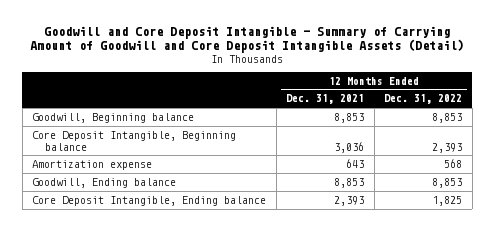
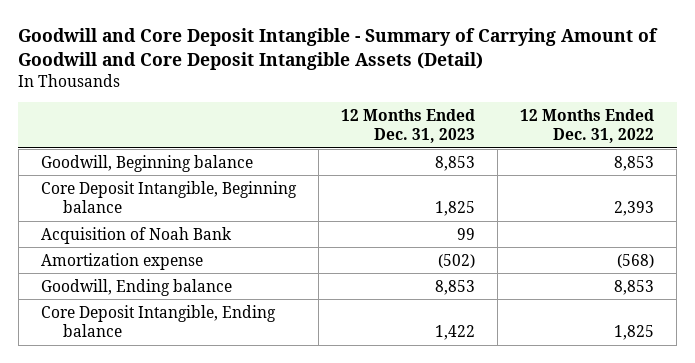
- | 12 Months Ended Dec. 31, 2021 | 12 Months Ended Dec. 31, 2022
+ | 12 Months Ended Dec. 31, 2023 | 12 Months Ended Dec. 31, 2022
- Amortization expense | 643 | 568
+ Acquisition of Noah Bank | 99 |
+ Amortization expense | (502) | (568)

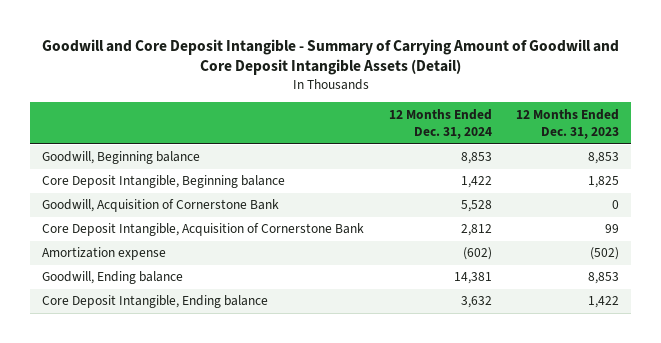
- | 12 Months Ended Dec. 31, 2023 | 12 Months Ended Dec. 31, 2022
+ | 12 Months Ended Dec. 31, 2024 | 12 Months Ended Dec. 31, 2023
- Acquisition of Noah Bank | 99 |
+ Goodwill, Acquisition of Cornerstone Bank | 5,528 | 0
+ Core Deposit Intangible, Acquisition of Cornerstone Bank | 2,812 | 99

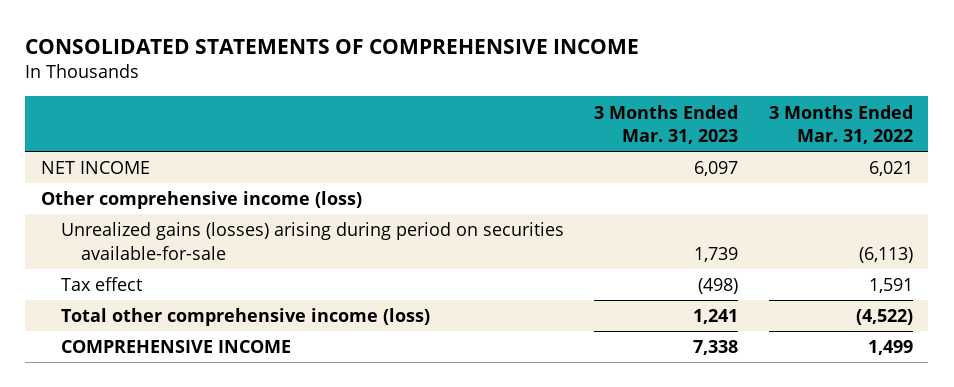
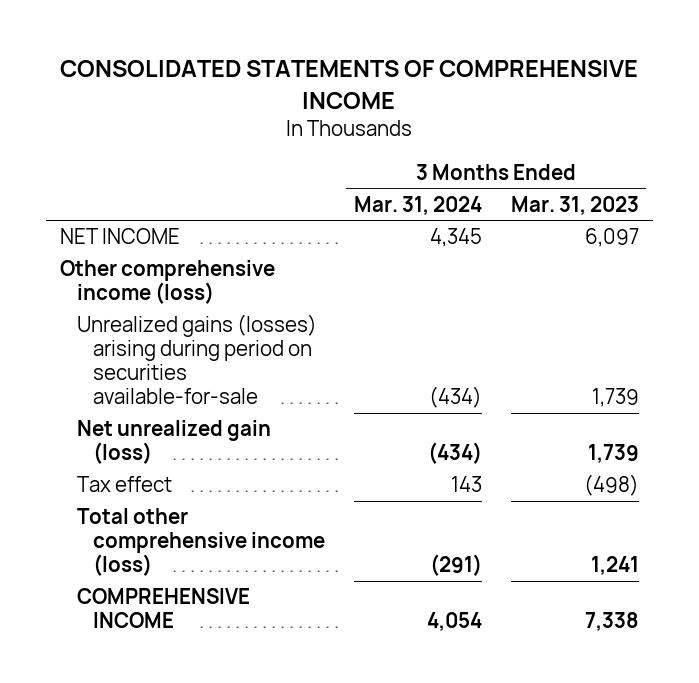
- | 3 Months Ended Mar. 31, 2023 | 3 Months Ended Mar. 31, 2022
+ | 3 Months Ended Mar. 31, 2024 | 3 Months Ended Mar. 31, 2023
+ Net unrealized gain (loss) | (434) | 1,739

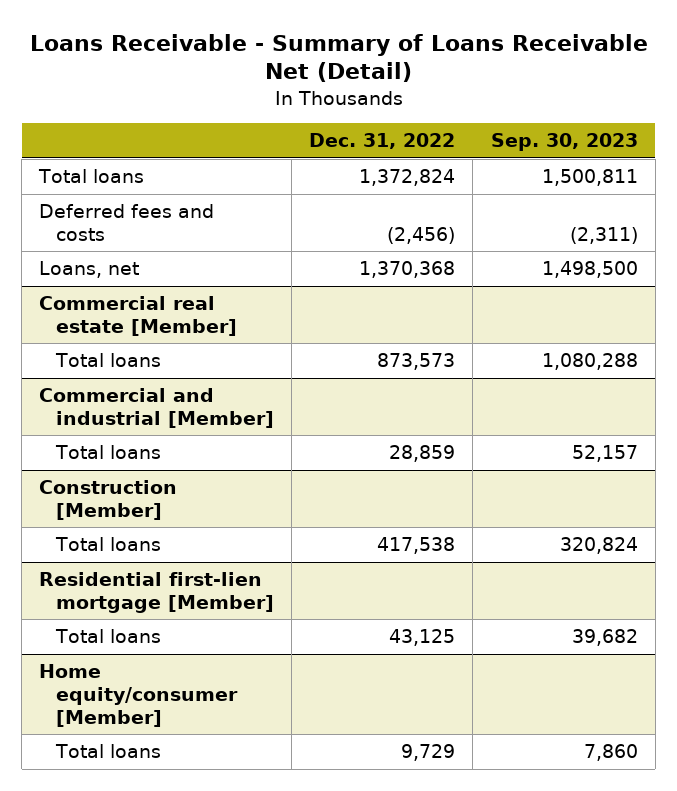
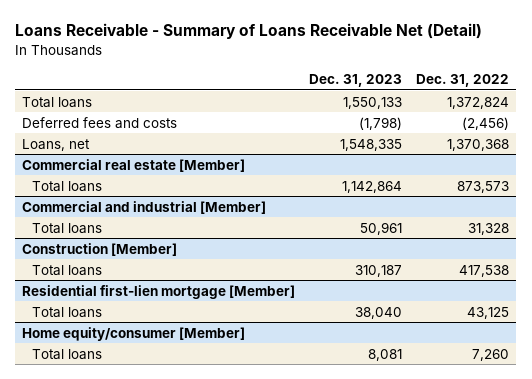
- | Dec. 31, 2022 | Sep. 30, 2023
+ | Dec. 31, 2023 | Dec. 31, 2022
@ Commercial and industrial [Member]
- Total loans | 28,859 | 52,157
+ Total loans | 50,961 | 31,328
@ Home equity/consumer [Member]
- Total loans | 9,729 | 7,860
+ Total loans | 8,081 | 7,260

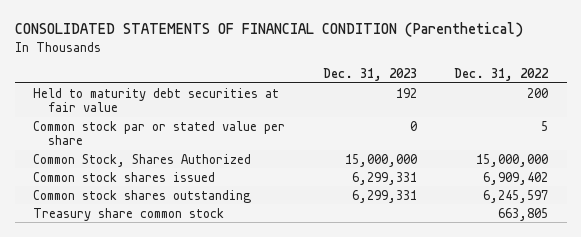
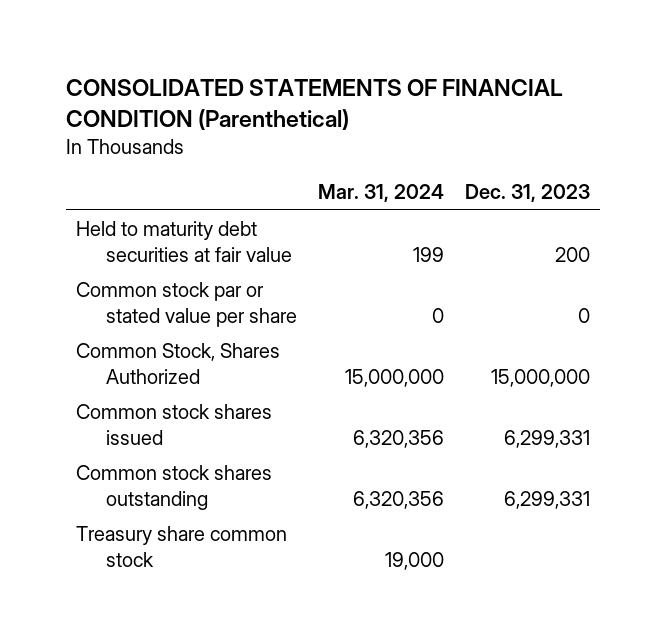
- | Dec. 31, 2023 | Dec. 31, 2022
+ | Mar. 31, 2024 | Dec. 31, 2023
- Held to maturity debt securities at fair value | 192 | 200
+ Held to maturity debt securities at fair value | 199 | 200

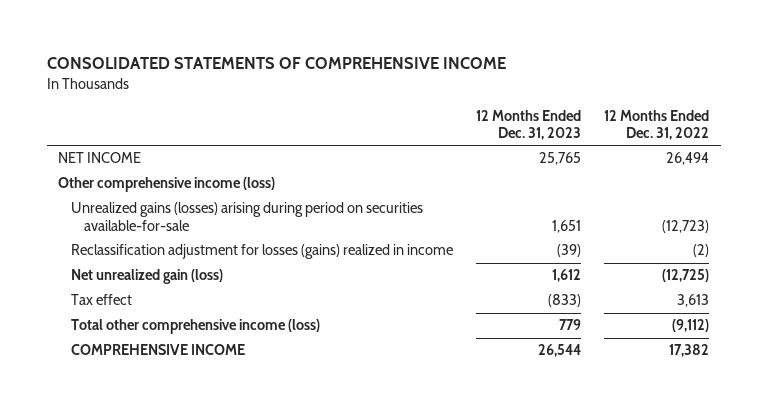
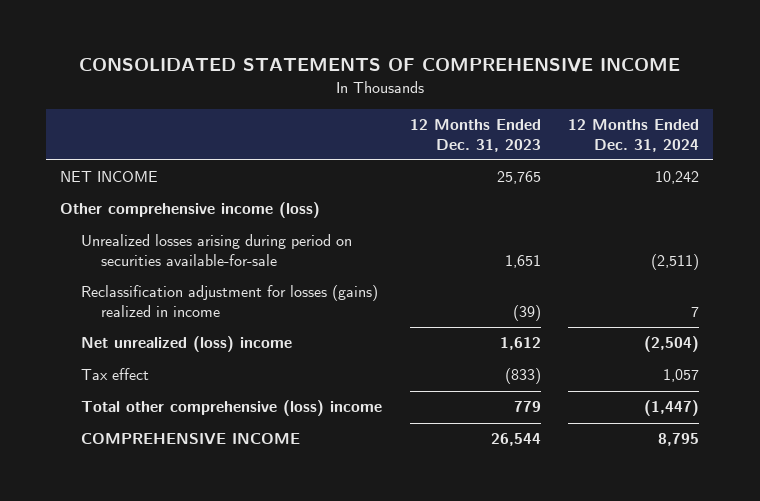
- | 12 Months Ended Dec. 31, 2023 | 12 Months Ended Dec. 31, 2022
+ | 12 Months Ended Dec. 31, 2023 | 12 Months Ended Dec. 31, 2024
- Unrealized gains (losses) arising during period on securities available-for-sale | 1,651 | (12,723)
+ Unrealized losses arising during period on securities available-for-sale | 1,651 | (2,511)
- Net unrealized gain (loss) | 1,612 | (12,725)
+ Net unrealized (loss) income | 1,612 | (2,504)
- Total other comprehensive income (loss) | 779 | (9,112)
+ Total other comprehensive (loss) income | 779 | (1,447)

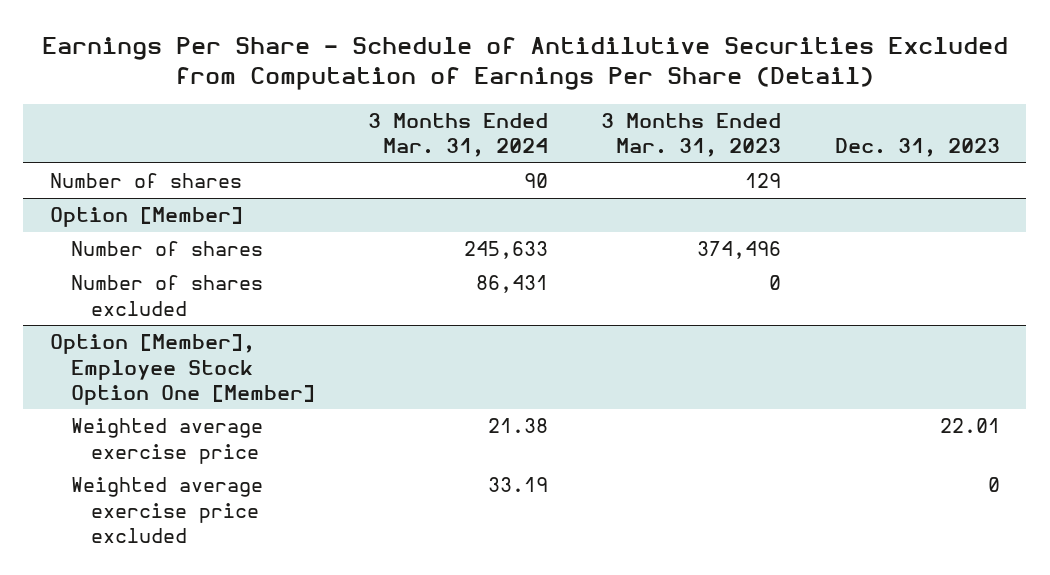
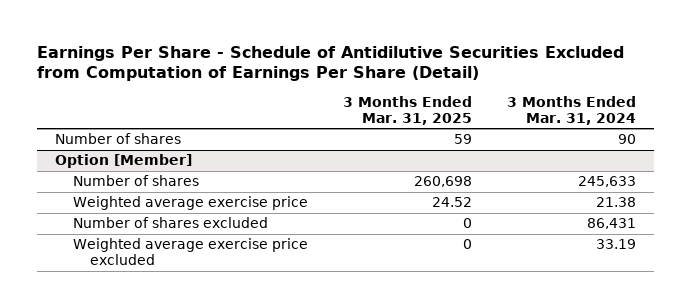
- | 3 Months Ended Mar. 31, 2024 | 3 Months Ended Mar. 31, 2023 | Dec. 31, 2023
+ | 3 Months Ended Mar. 31, 2025 | 3 Months Ended Mar. 31, 2024
- Option [Member], Employee Stock Option One [Member]
@ Option [Member]
moved down: Number of shares excluded | 0 | 86,431

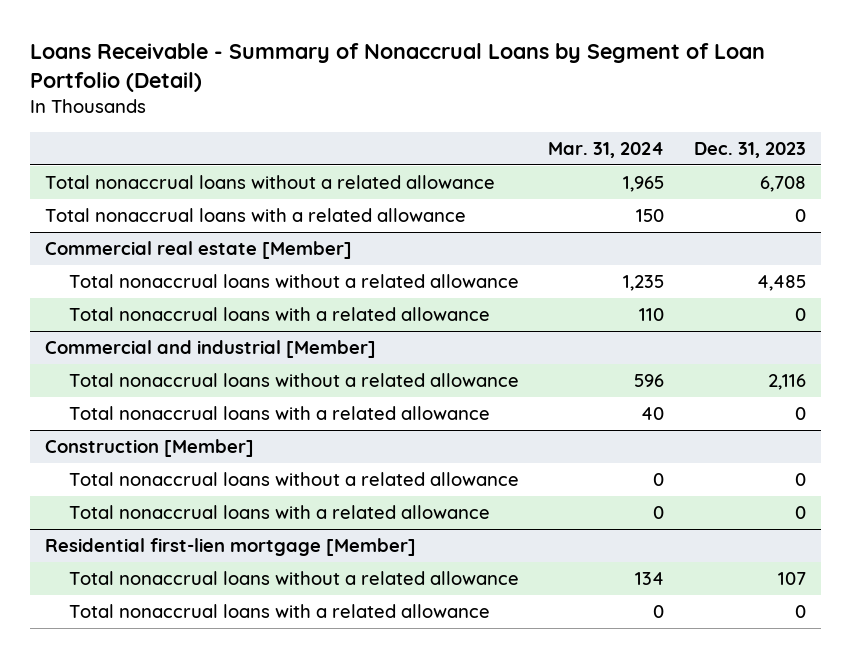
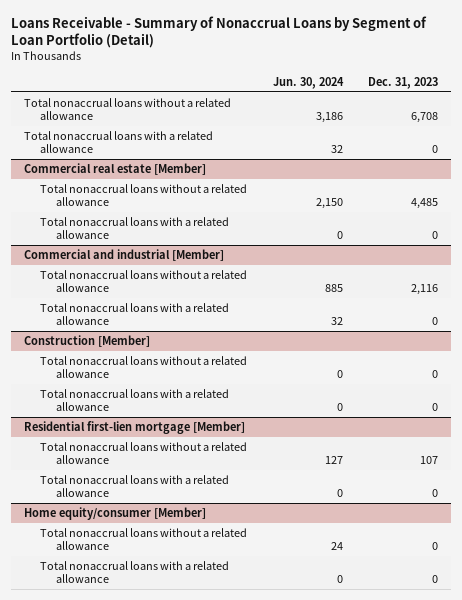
- | Mar. 31, 2024 | Dec. 31, 2023
+ | Jun. 30, 2024 | Dec. 31, 2023
+ Home equity/consumer [Member]
+ Total nonaccrual loans without a related allowance | 24 | 0
+ Total nonaccrual loans with a related allowance | 0 | 0

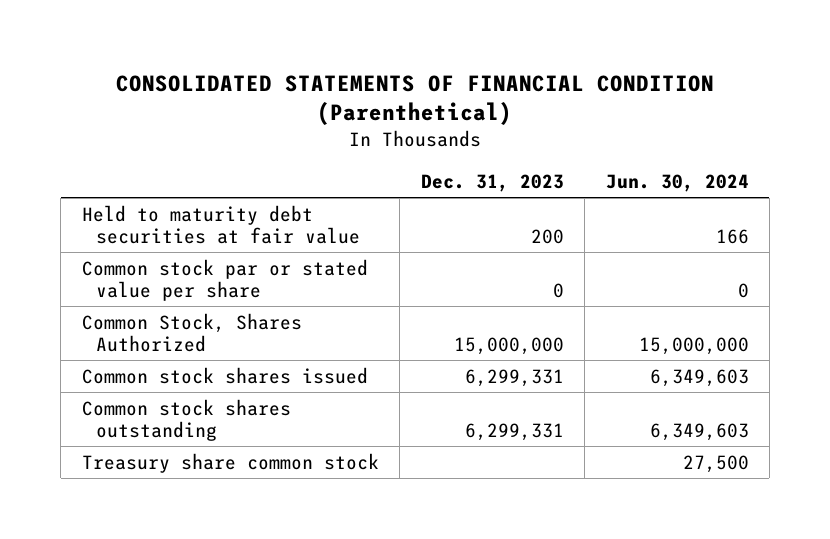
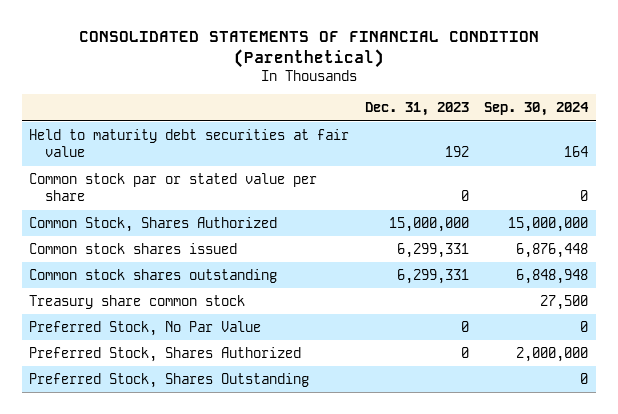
- | Dec. 31, 2023 | Jun. 30, 2024
+ | Dec. 31, 2023 | Sep. 30, 2024
- Held to maturity debt securities at fair value | 200 | 166
+ Held to maturity debt securities at fair value | 192 | 164
+ Preferred Stock, No Par Value | 0 | 0
+ Preferred Stock, Shares Authorized | 0 | 2,000,000
+ Preferred Stock, Shares Outstanding | | 0

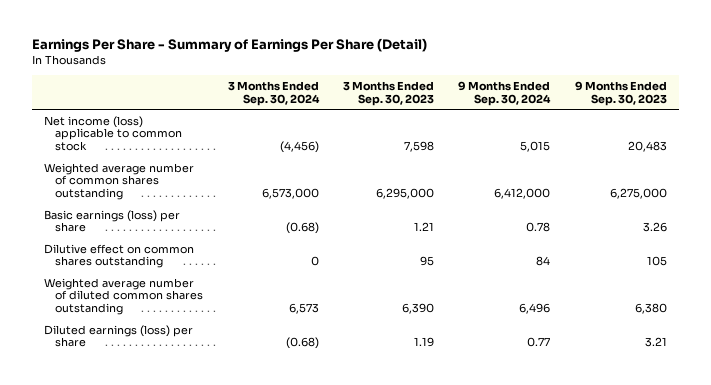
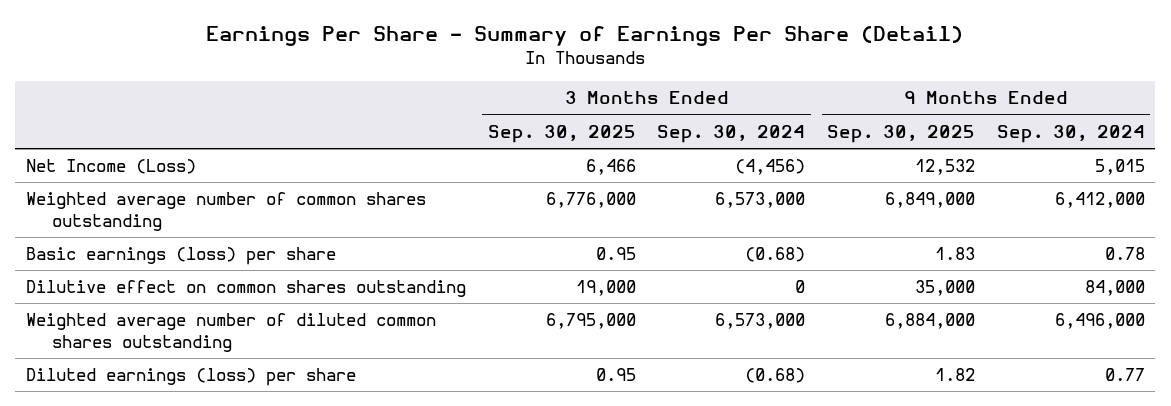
- | 3 Months Ended Sep. 30, 2024 | 3 Months Ended Sep. 30, 2023 | 9 Months Ended Sep. 30, 2024 | 9 Months Ended Sep. 30, 2023
+ | 3 Months Ended Sep. 30, 2025 | 3 Months Ended Sep. 30, 2024 | 9 Months Ended Sep. 30, 2025 | 9 Months Ended Sep. 30, 2024
- Net income (loss) applicable to common stock | (4,456) | 7,598 | 5,015 | 20,483
+ Net Income (Loss) | 6,466 | (4,456) | 12,532 | 5,015
- Dilutive effect on common shares outstanding | 0 | 95 | 84 | 105
- Weighted average number of diluted common shares outstanding | 6,573 | 6,390 | 6,496 | 6,380
+ Dilutive effect on common shares outstanding | 19,000 | 0 | 35,000 | 84,000
+ Weighted average number of diluted common shares outstanding | 6,795,000 | 6,573,000 | 6,884,000 | 6,496,000

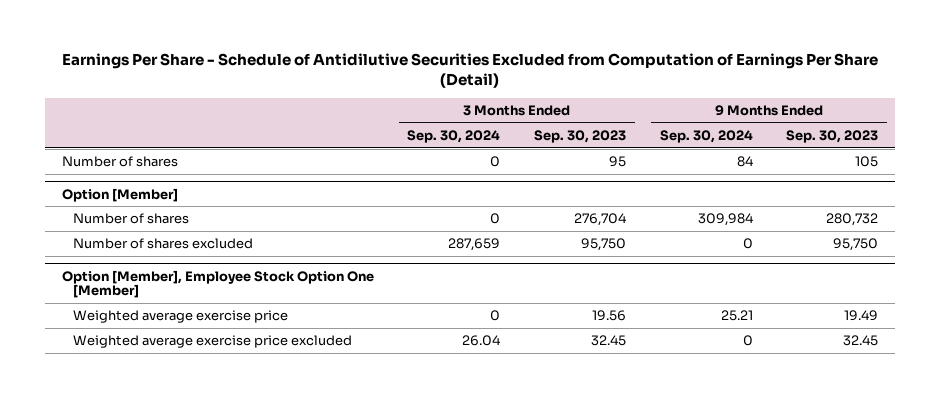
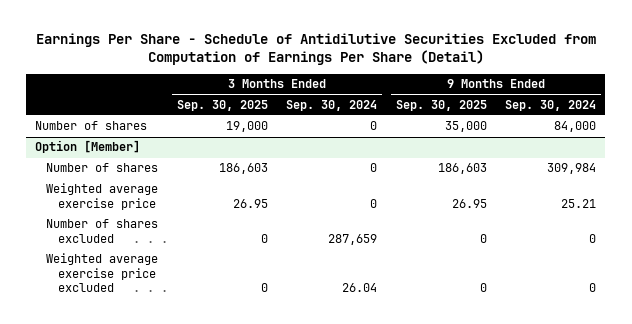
- | 3 Months Ended Sep. 30, 2024 | 3 Months Ended Sep. 30, 2023 | 9 Months Ended Sep. 30, 2024 | 9 Months Ended Sep. 30, 2023
+ | 3 Months Ended Sep. 30, 2025 | 3 Months Ended Sep. 30, 2024 | 9 Months Ended Sep. 30, 2025 | 9 Months Ended Sep. 30, 2024
- Number of shares | 0 | 95 | 84 | 105
+ Number of shares | 19,000 | 0 | 35,000 | 84,000
- Option [Member], Employee Stock Option One [Member]
@ Option [Member]
moved down: Number of shares excluded | 0 | 287,659 | 0 | 0

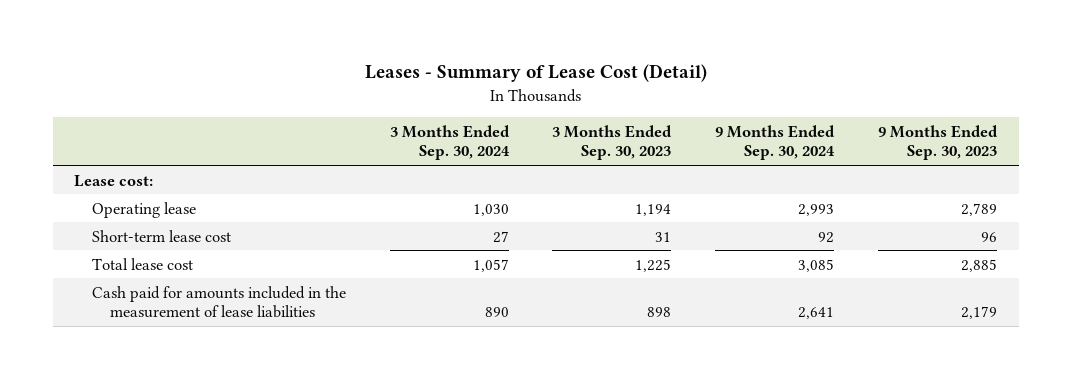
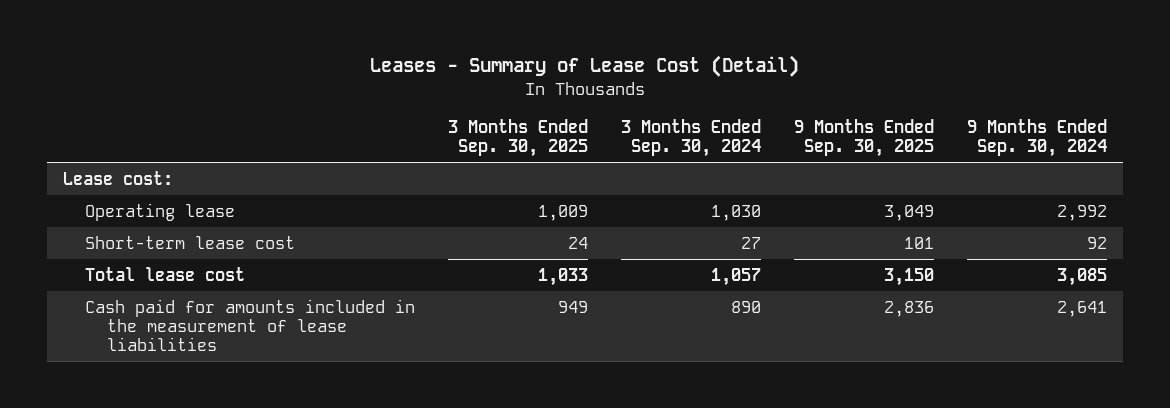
- | 3 Months Ended Sep. 30, 2024 | 3 Months Ended Sep. 30, 2023 | 9 Months Ended Sep. 30, 2024 | 9 Months Ended Sep. 30, 2023
+ | 3 Months Ended Sep. 30, 2025 | 3 Months Ended Sep. 30, 2024 | 9 Months Ended Sep. 30, 2025 | 9 Months Ended Sep. 30, 2024
- Operating lease | 1,030 | 1,194 | 2,993 | 2,789
+ Operating lease | 1,009 | 1,030 | 3,049 | 2,992

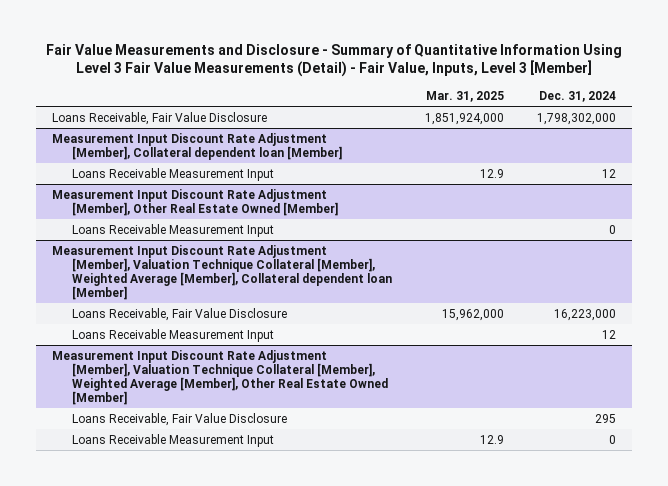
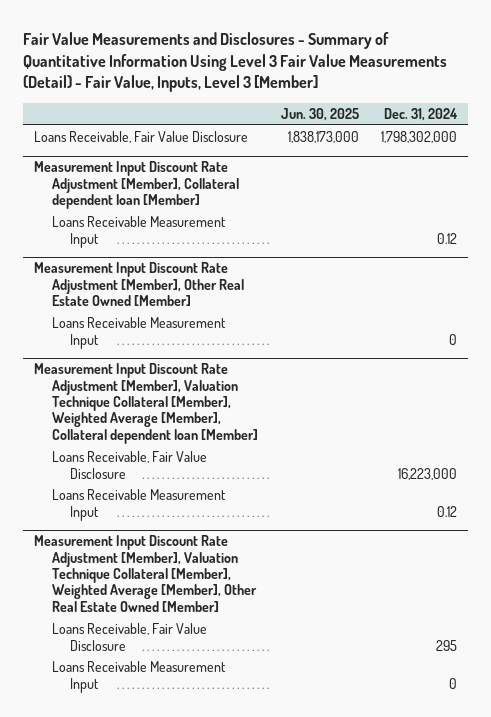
- Fair Value Measurements and Disclosure - Summary of Quantitative Information Using Level 3 Fair Value Measurements (Detail) - Fair Value, Inputs, Level 3 [Member]
+ Fair Value Measurements and Disclosures - Summary of Quantitative Information Using Level 3 Fair Value Measurements (Detail) - Fair Value, Inputs, Level 3 [Member]
- | Mar. 31, 2025 | Dec. 31, 2024
+ | Jun. 30, 2025 | Dec. 31, 2024
@ Measurement Input Discount Rate Adjustment [Member], Collateral dependent loan [Member]
- Loans Receivable Measurement Input | 12.9 | 12
+ Loans Receivable Measurement Input | | 0.12
@ Measurement Input Discount Rate Adjustment [Member], Valuation Technique Collateral [Member], Weighted Average [Member], Collateral dependent loan [Member]
- Loans Receivable Measurement Input | | 12
+ Loans Receivable Measurement Input | | 0.12

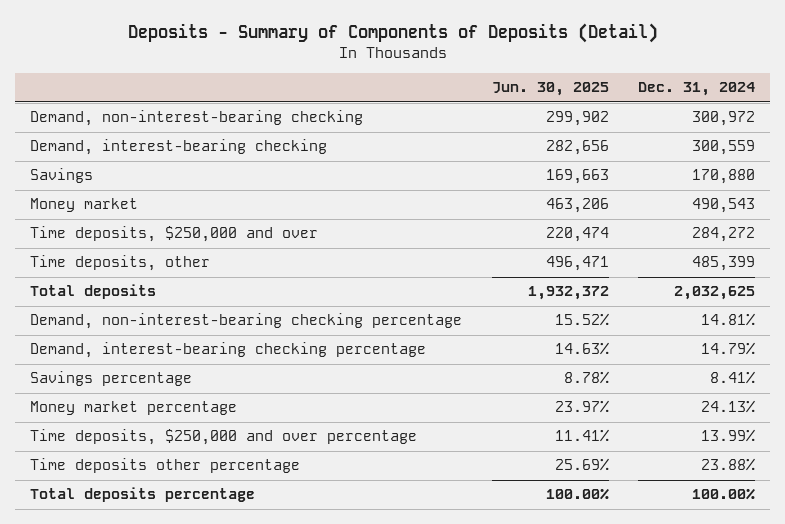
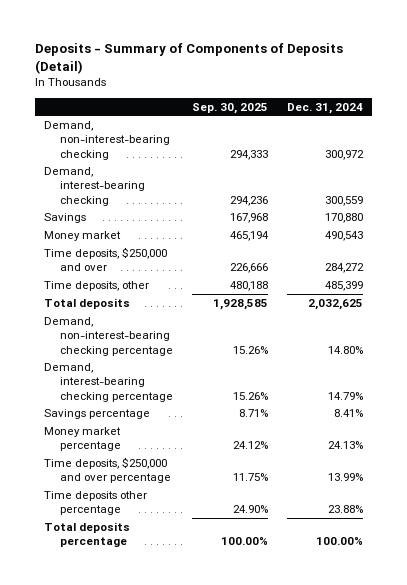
- | Jun. 30, 2025 | Dec. 31, 2024
+ | Sep. 30, 2025 | Dec. 31, 2024
- Demand, non-interest-bearing checking percentage | 15.52% | 14.81%
+ Demand, non-interest-bearing checking percentage | 15.26% | 14.80%

